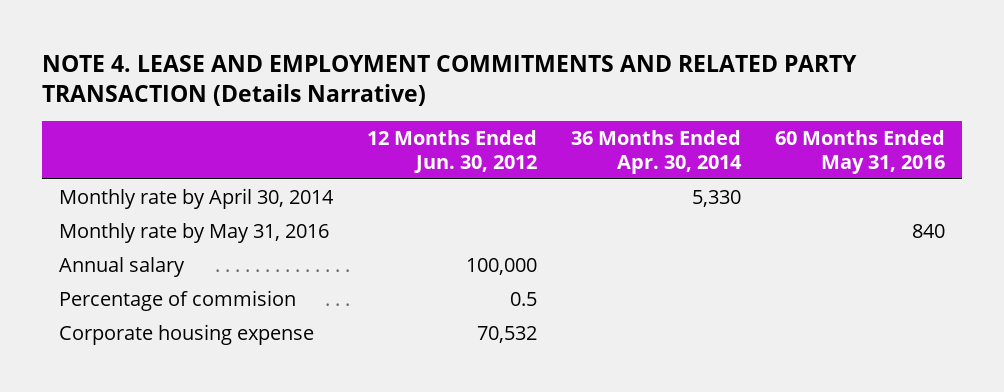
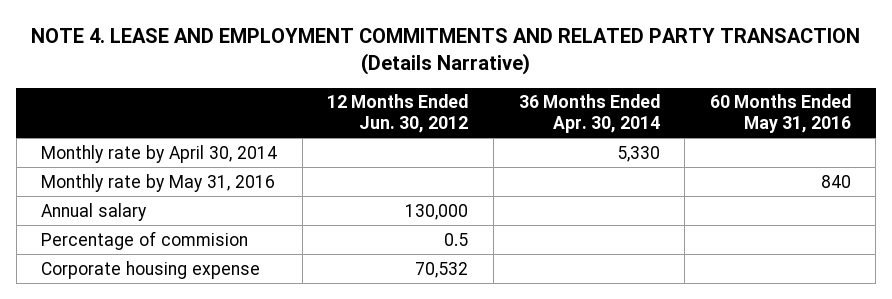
- Annual salary | 100,000 | |
+ Annual salary | 130,000 | |

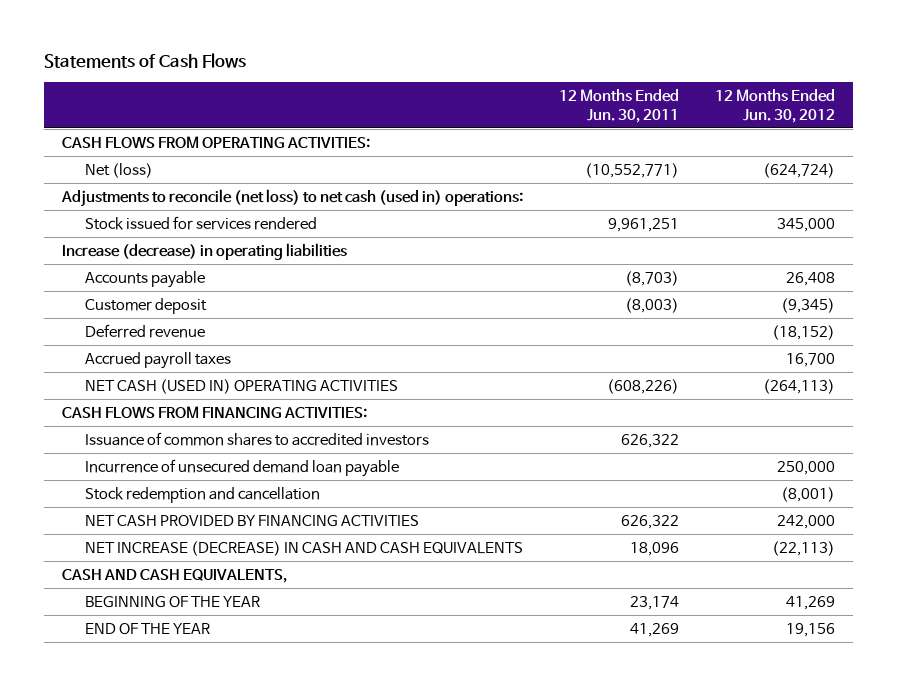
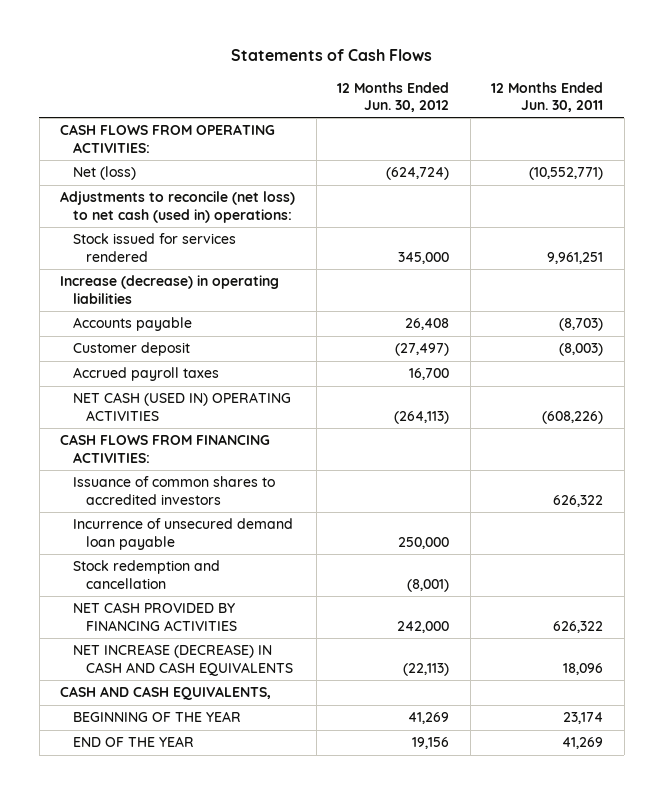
- | 12 Months Ended Jun. 30, 2011 | 12 Months Ended Jun. 30, 2012
+ | 12 Months Ended Jun. 30, 2012 | 12 Months Ended Jun. 30, 2011
- Customer deposit | (8,003) | (9,345)
- Deferred revenue | | (18,152)
+ Customer deposit | (27,497) | (8,003)

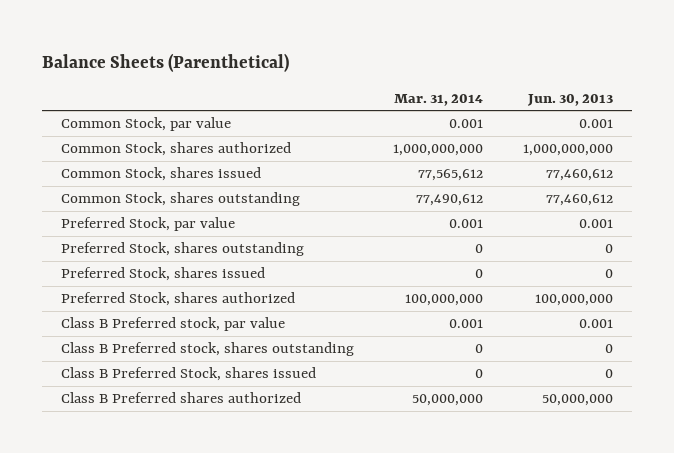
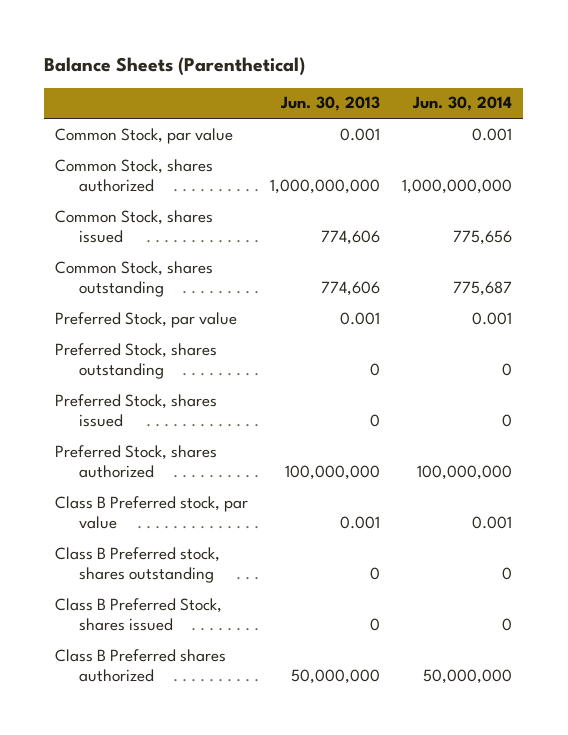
- | Mar. 31, 2014 | Jun. 30, 2013
+ | Jun. 30, 2013 | Jun. 30, 2014
- Common Stock, shares issued | 77,565,612 | 77,460,612
- Common Stock, shares outstanding | 77,490,612 | 77,460,612
+ Common Stock, shares issued | 774,606 | 775,656
+ Common Stock, shares outstanding | 774,606 | 775,687

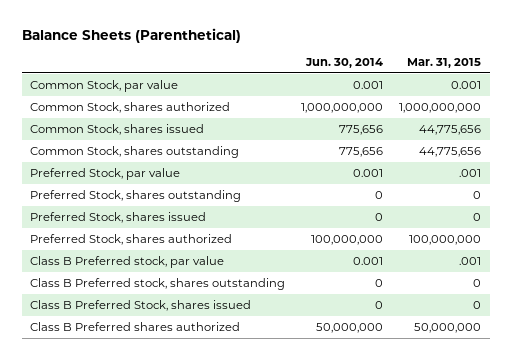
- | Jun. 30, 2013 | Jun. 30, 2014
+ | Jun. 30, 2014 | Mar. 31, 2015
- Common Stock, shares outstanding | 774,606 | 775,687
+ Common Stock, shares outstanding | 775,656 | 44,775,656

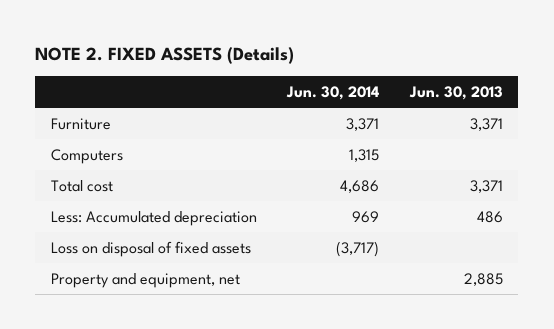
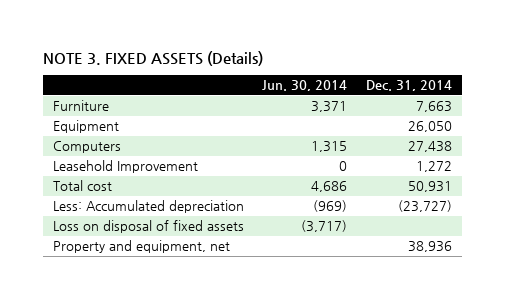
- NOTE 2. FIXED ASSETS (Details)
+ NOTE 3. FIXED ASSETS (Details)
- | Jun. 30, 2014 | Jun. 30, 2013
+ | Jun. 30, 2014 | Dec. 31, 2014
+ Equipment | | 26,050
+ Leasehold Improvement | 0 | 1,272
- Less: Accumulated depreciation | 969 | 486
+ Less: Accumulated depreciation | (969) | (23,727)

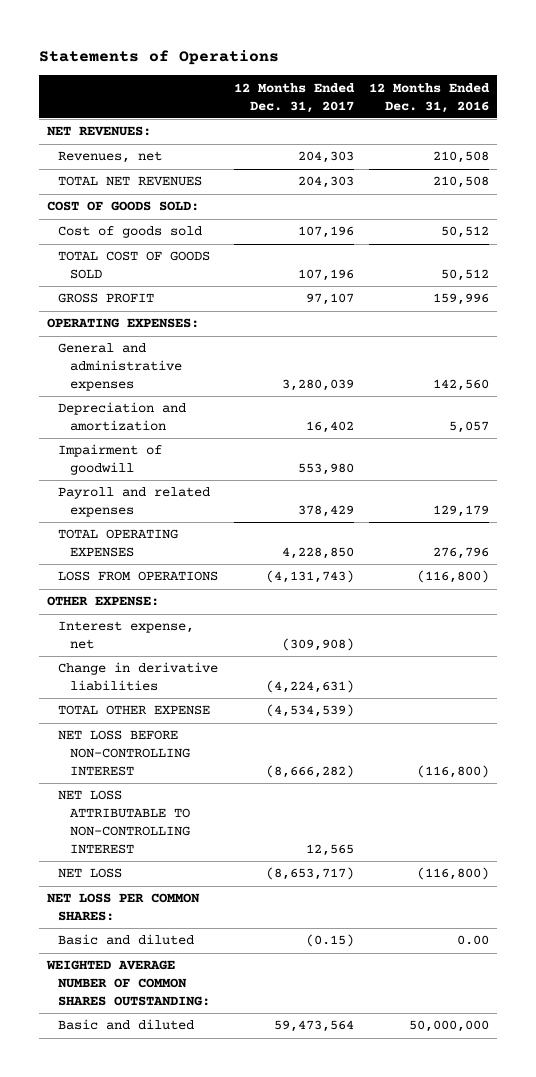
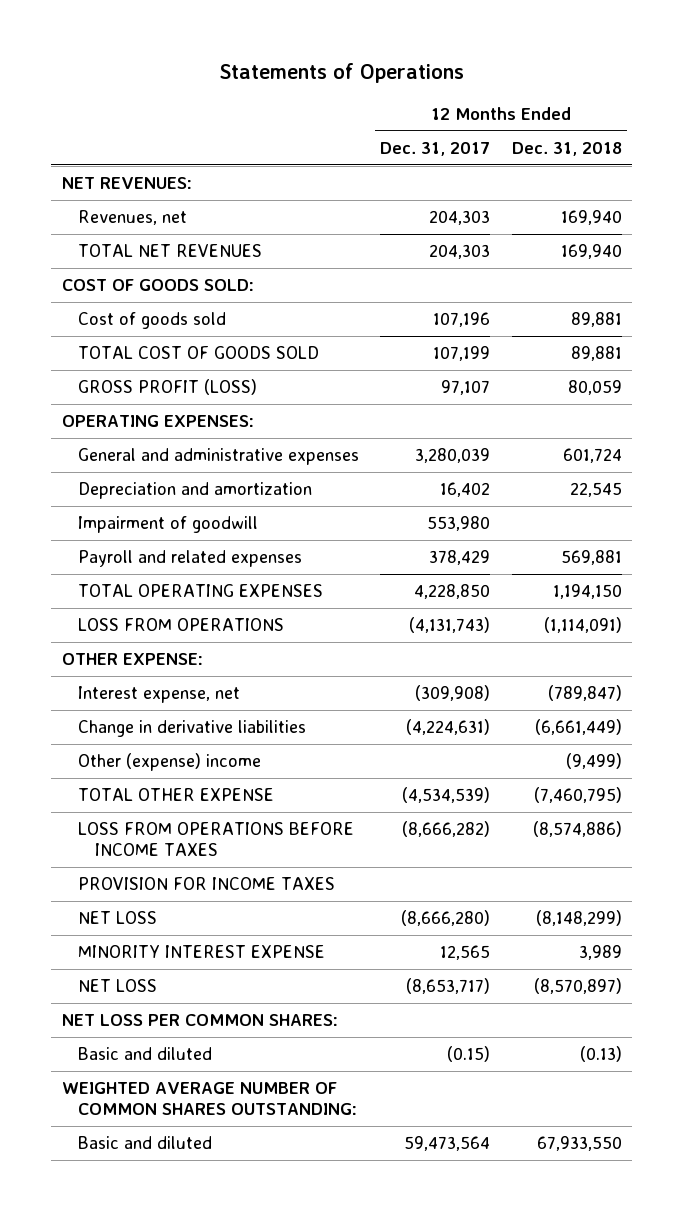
- | 12 Months Ended Dec. 31, 2017 | 12 Months Ended Dec. 31, 2016
+ | 12 Months Ended Dec. 31, 2017 | 12 Months Ended Dec. 31, 2018
- TOTAL COST OF GOODS SOLD | 107,196 | 50,512
- GROSS PROFIT | 97,107 | 159,996
+ TOTAL COST OF GOODS SOLD | 107,199 | 89,881
+ GROSS PROFIT (LOSS) | 97,107 | 80,059
+ Other (expense) income | | (9,499)
- NET LOSS BEFORE NON-CONTROLLING INTEREST | (8,666,282) | (116,800)
- NET LOSS ATTRIBUTABLE TO NON-CONTROLLING INTEREST | 12,565 |
+ LOSS FROM OPERATIONS BEFORE INCOME TAXES | (8,666,282) | (8,574,886)
+ PROVISION FOR INCOME TAXES
+ NET LOSS | (8,666,280) | (8,148,299)
+ MINORITY INTEREST EXPENSE | 12,565 | 3,989

